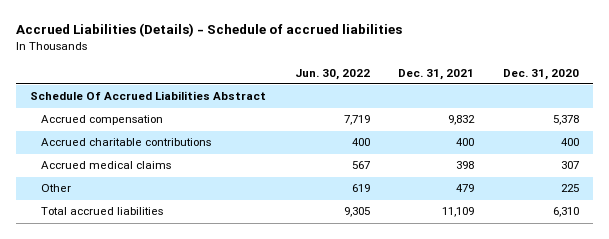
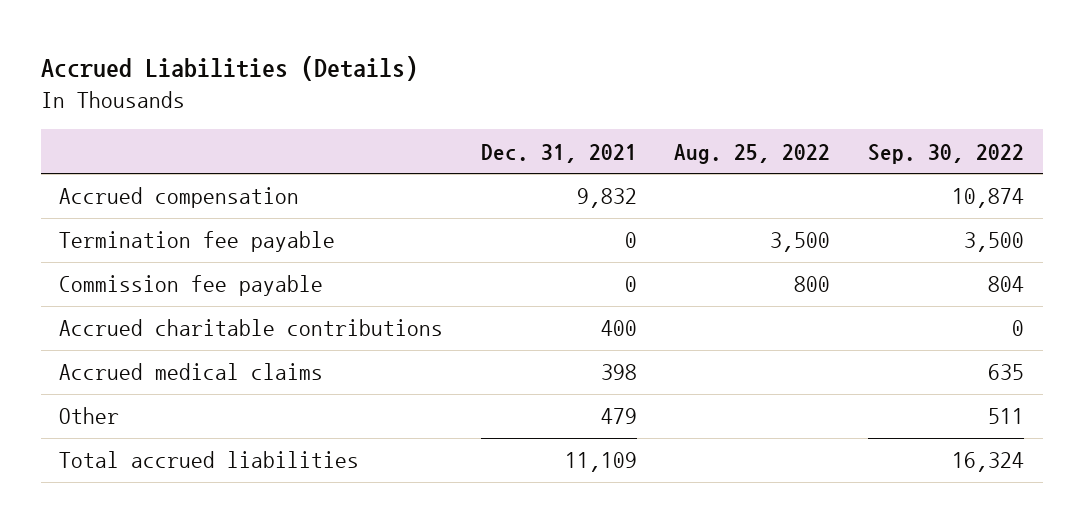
- Accrued Liabilities (Details) - Schedule of accrued liabilities
+ Accrued Liabilities (Details)
- | Jun. 30, 2022 | Dec. 31, 2021 | Dec. 31, 2020
+ | Dec. 31, 2021 | Aug. 25, 2022 | Sep. 30, 2022
- Schedule Of Accrued Liabilities Abstract
+ Termination fee payable | 0 | 3,500 | 3,500
+ Commission fee payable | 0 | 800 | 804

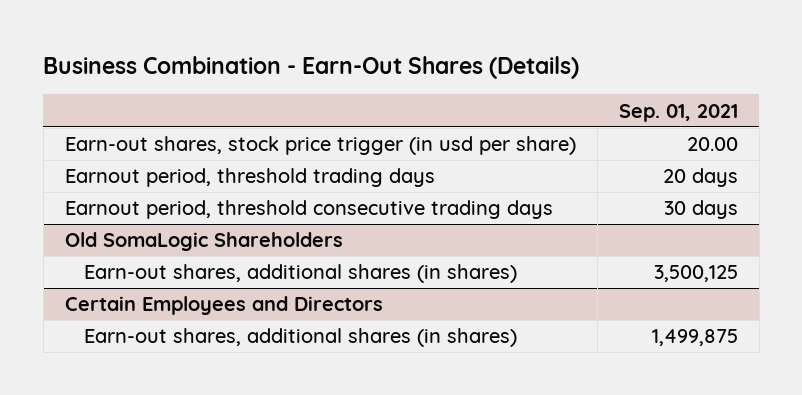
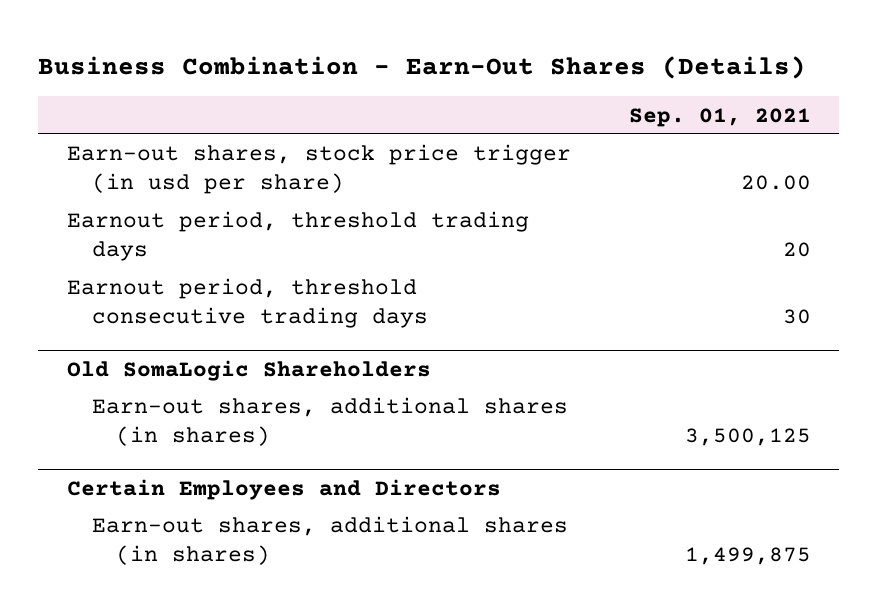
- Earnout period, threshold trading days | 20 days
- Earnout period, threshold consecutive trading days | 30 days
+ Earnout period, threshold trading days | 20
+ Earnout period, threshold consecutive trading days | 30

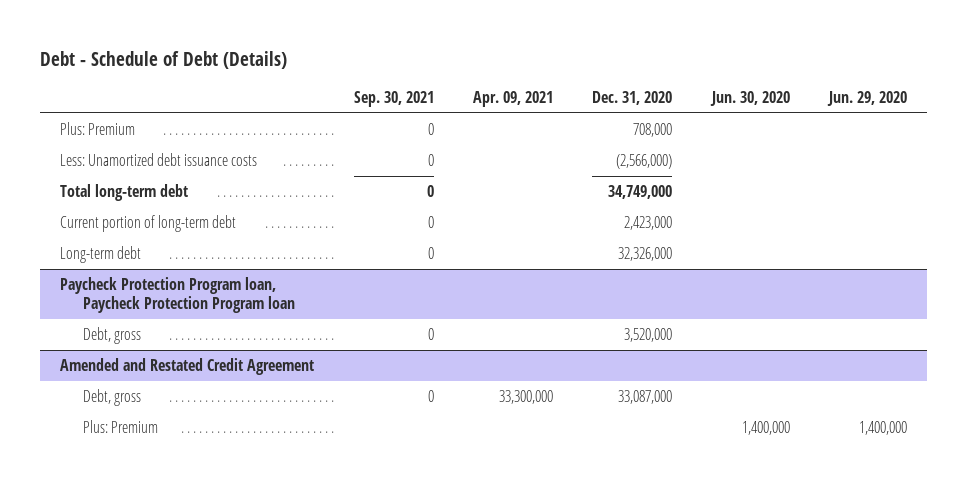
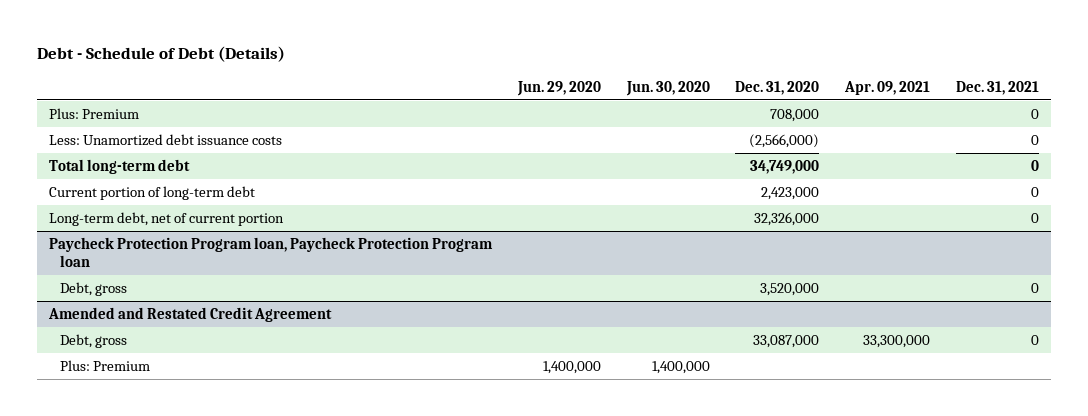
- | Sep. 30, 2021 | Apr. 09, 2021 | Dec. 31, 2020 | Jun. 30, 2020 | Jun. 29, 2020
+ | Jun. 29, 2020 | Jun. 30, 2020 | Dec. 31, 2020 | Apr. 09, 2021 | Dec. 31, 2021
- Long-term debt | 0 | | 32,326,000 | |
+ Long-term debt, net of current portion | | | 32,326,000 | | 0

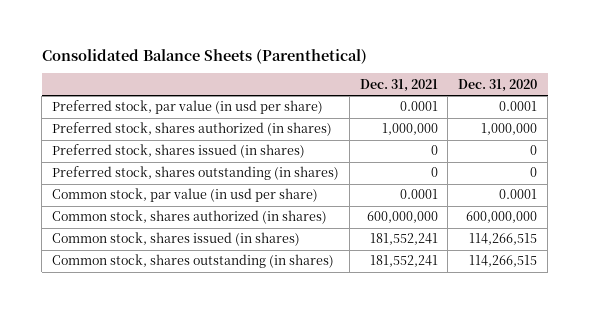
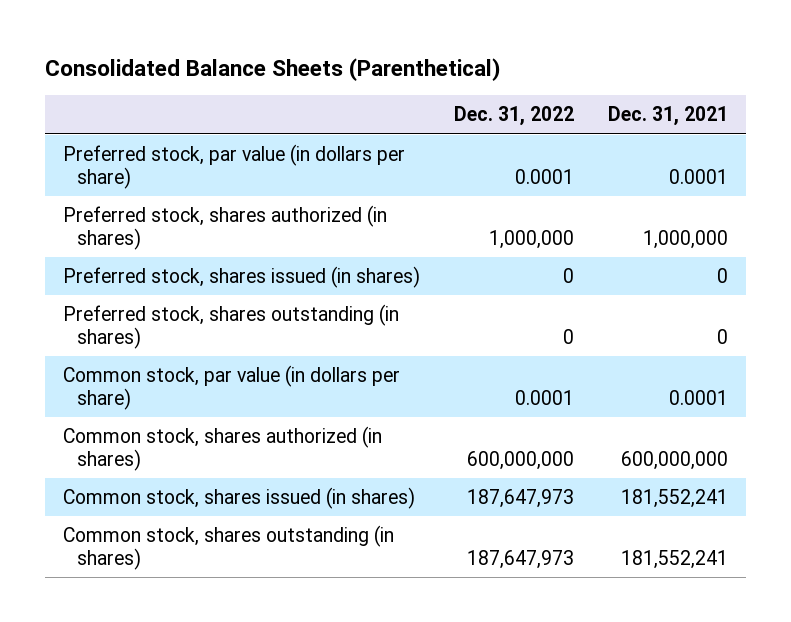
- | Dec. 31, 2021 | Dec. 31, 2020
+ | Dec. 31, 2022 | Dec. 31, 2021
- Preferred stock, par value (in usd per share) | 0.0001 | 0.0001
+ Preferred stock, par value (in dollars per share) | 0.0001 | 0.0001
- Common stock, par value (in usd per share) | 0.0001 | 0.0001
+ Common stock, par value (in dollars per share) | 0.0001 | 0.0001

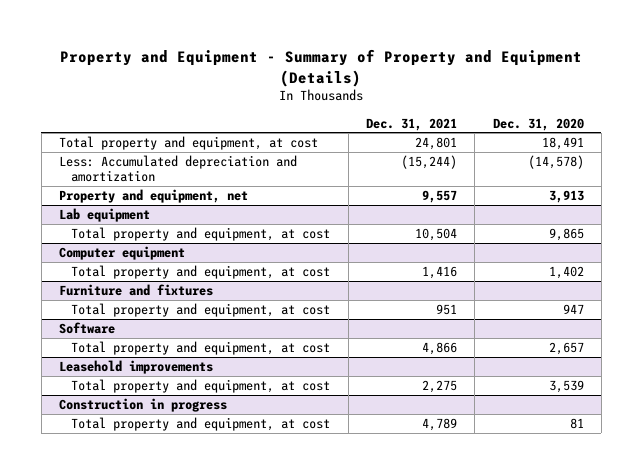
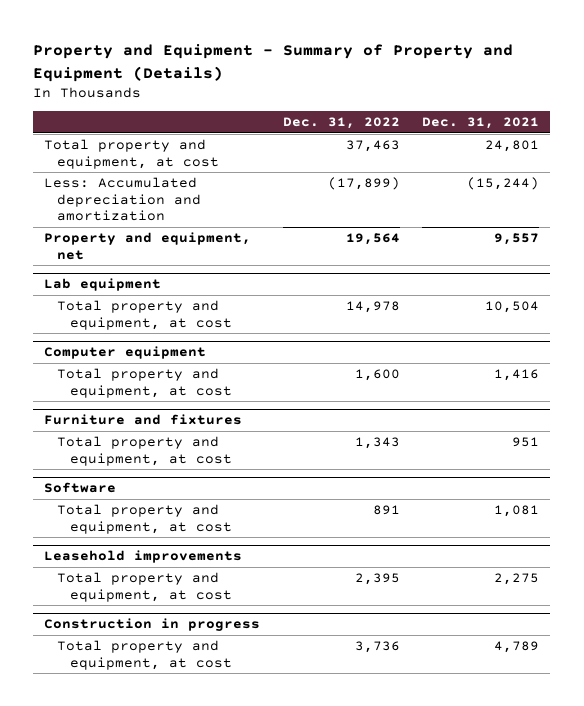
- | Dec. 31, 2021 | Dec. 31, 2020
+ | Dec. 31, 2022 | Dec. 31, 2021
@ Software
- Total property and equipment, at cost | 4,866 | 2,657
+ Total property and equipment, at cost | 891 | 1,081

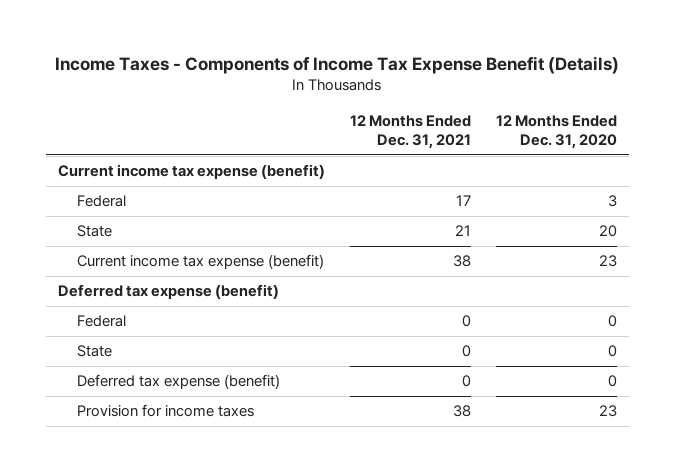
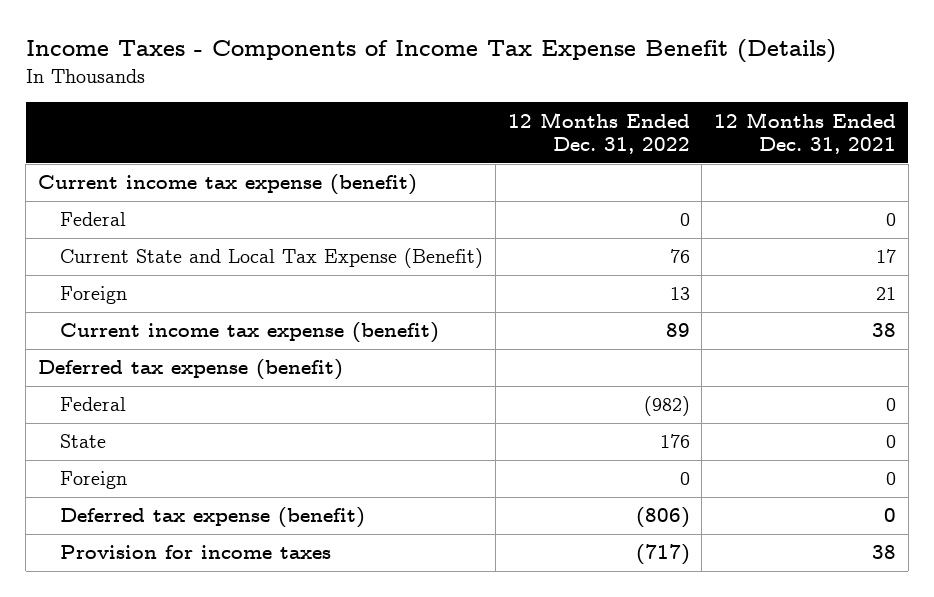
- | 12 Months Ended Dec. 31, 2021 | 12 Months Ended Dec. 31, 2020
+ | 12 Months Ended Dec. 31, 2022 | 12 Months Ended Dec. 31, 2021
- Federal | 17 | 3
- State | 21 | 20
+ Federal | 0 | 0
+ Current State and Local Tax Expense (Benefit) | 76 | 17
+ Foreign | 13 | 21
+ Foreign | 0 | 0

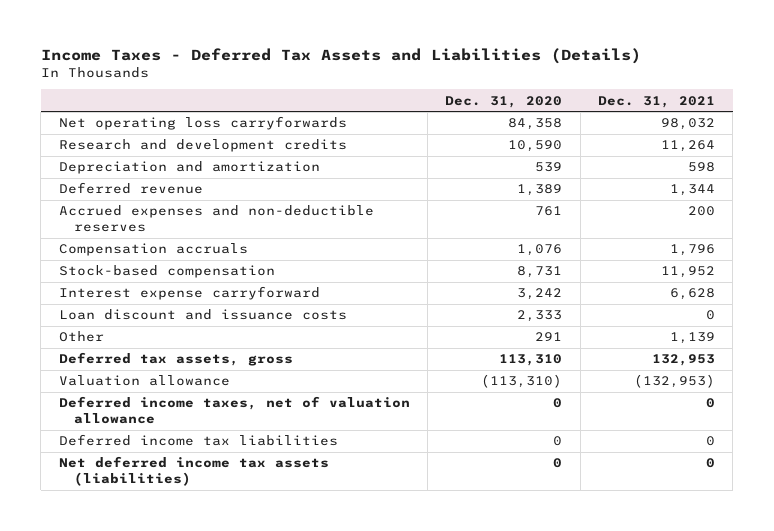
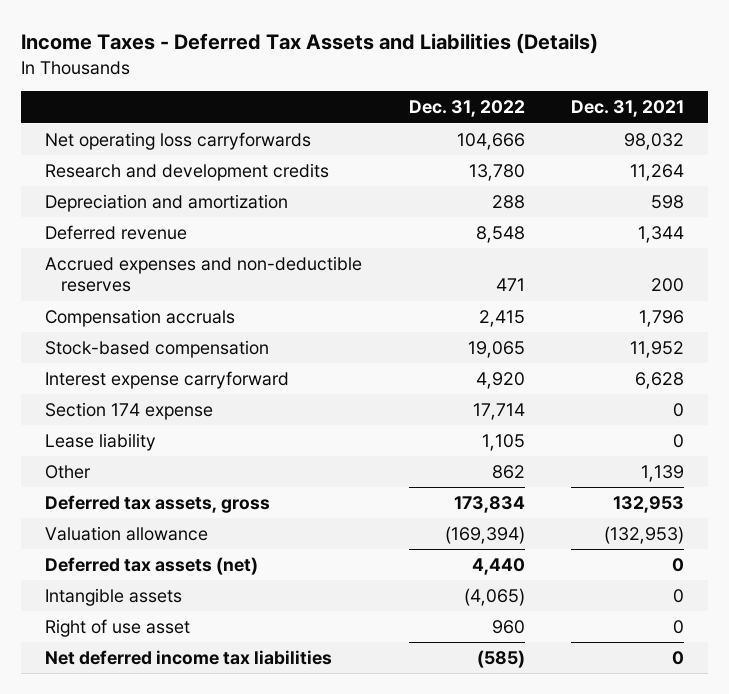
- | Dec. 31, 2020 | Dec. 31, 2021
+ | Dec. 31, 2022 | Dec. 31, 2021
- Loan discount and issuance costs | 2,333 | 0
+ Section 174 expense | 17,714 | 0
+ Lease liability | 1,105 | 0
- Deferred income taxes, net of valuation allowance | 0 | 0
- Deferred income tax liabilities | 0 | 0
- Net deferred income tax assets (liabilities) | 0 | 0
+ Deferred tax assets (net) | 4,440 | 0
+ Intangible assets | (4,065) | 0
+ Right of use asset | 960 | 0
+ Net deferred income tax liabilities | (585) | 0

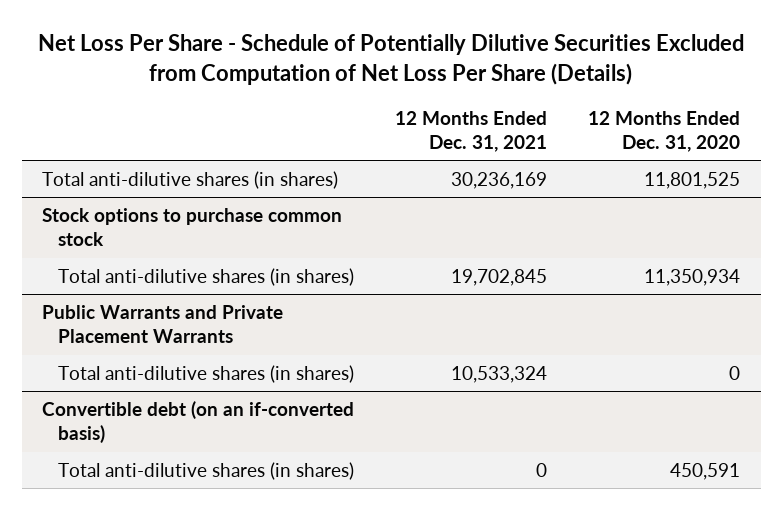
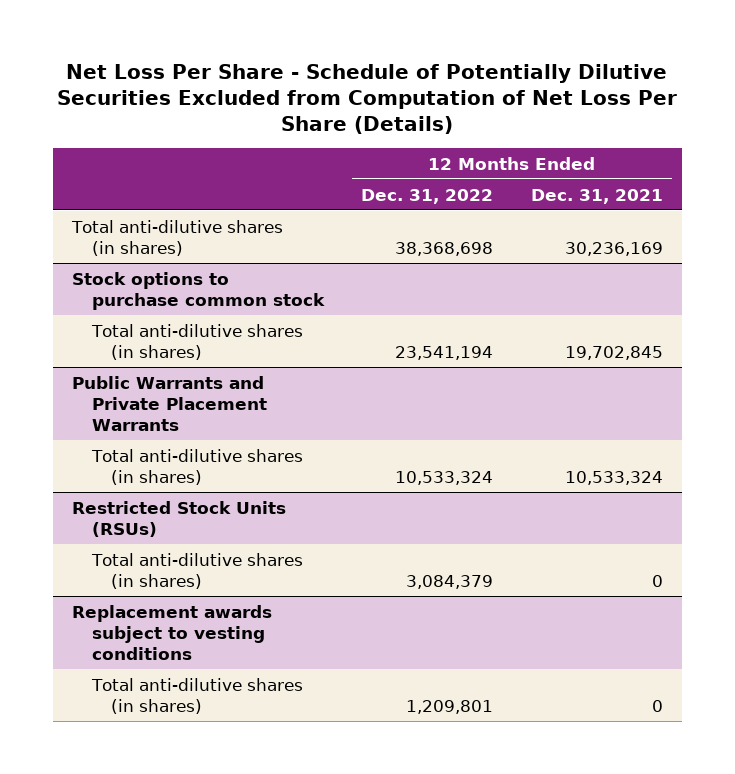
- | 12 Months Ended Dec. 31, 2021 | 12 Months Ended Dec. 31, 2020
+ | 12 Months Ended Dec. 31, 2022 | 12 Months Ended Dec. 31, 2021
- Convertible debt (on an if-converted basis)
+ Restricted Stock Units (RSUs)
+ Replacement awards subject to vesting conditions
+ Total anti-dilutive shares (in shares) | 1,209,801 | 0

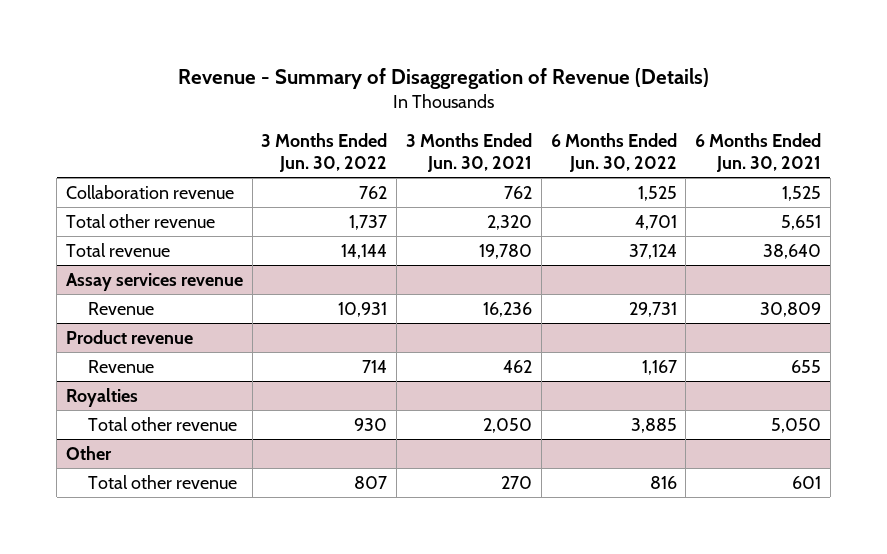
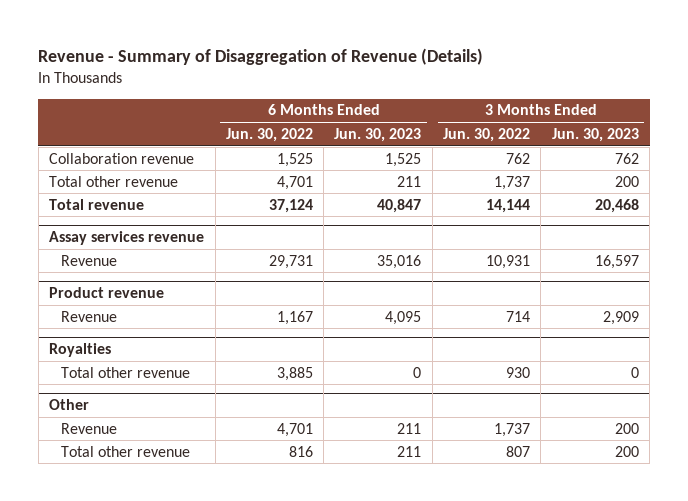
- | 3 Months Ended Jun. 30, 2022 | 3 Months Ended Jun. 30, 2021 | 6 Months Ended Jun. 30, 2022 | 6 Months Ended Jun. 30, 2021
+ | 6 Months Ended Jun. 30, 2022 | 6 Months Ended Jun. 30, 2023 | 3 Months Ended Jun. 30, 2022 | 3 Months Ended Jun. 30, 2023
@ Other
+ Revenue | 4,701 | 211 | 1,737 | 200

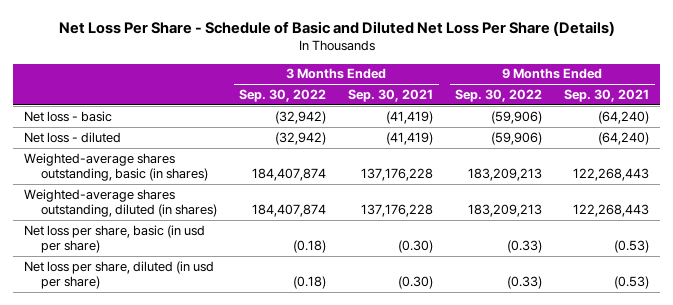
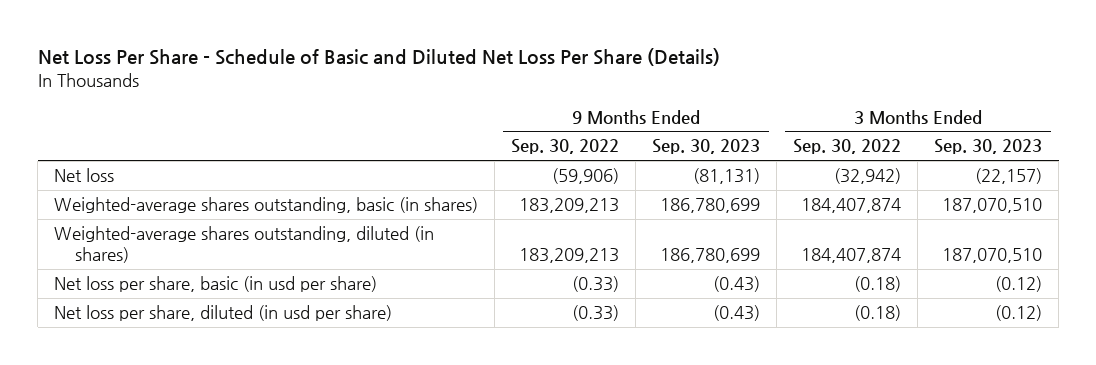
- | 3 Months Ended Sep. 30, 2022 | 3 Months Ended Sep. 30, 2021 | 9 Months Ended Sep. 30, 2022 | 9 Months Ended Sep. 30, 2021
+ | 9 Months Ended Sep. 30, 2022 | 9 Months Ended Sep. 30, 2023 | 3 Months Ended Sep. 30, 2022 | 3 Months Ended Sep. 30, 2023
- Net loss - basic | (32,942) | (41,419) | (59,906) | (64,240)
- Net loss - diluted | (32,942) | (41,419) | (59,906) | (64,240)
+ Net loss | (59,906) | (81,131) | (32,942) | (22,157)

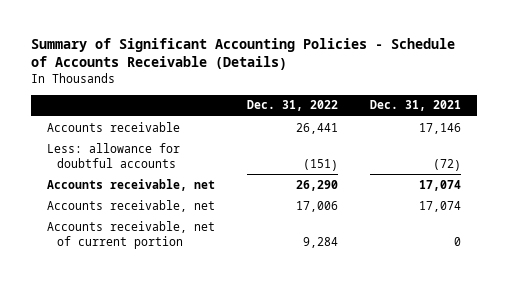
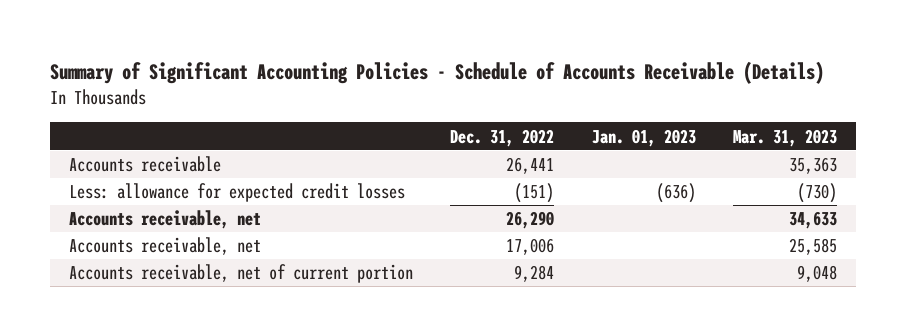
- | Dec. 31, 2022 | Dec. 31, 2021
+ | Dec. 31, 2022 | Jan. 01, 2023 | Mar. 31, 2023
- Less: allowance for doubtful accounts | (151) | (72)
+ Less: allowance for expected credit losses | (151) | (636) | (730)

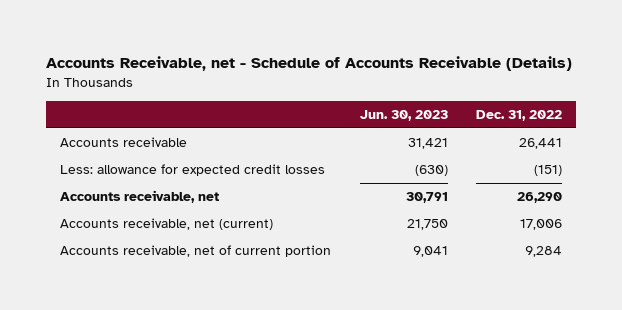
- Summary of Significant Accounting Policies - Schedule of Accounts Receivable (Details)
+ Accounts Receivable, net - Schedule of Accounts Receivable (Details)
- | Dec. 31, 2022 | Jan. 01, 2023 | Mar. 31, 2023
+ | Jun. 30, 2023 | Dec. 31, 2022
- Accounts receivable, net | 17,006 | | 25,585
+ Accounts receivable, net (current) | 21,750 | 17,006

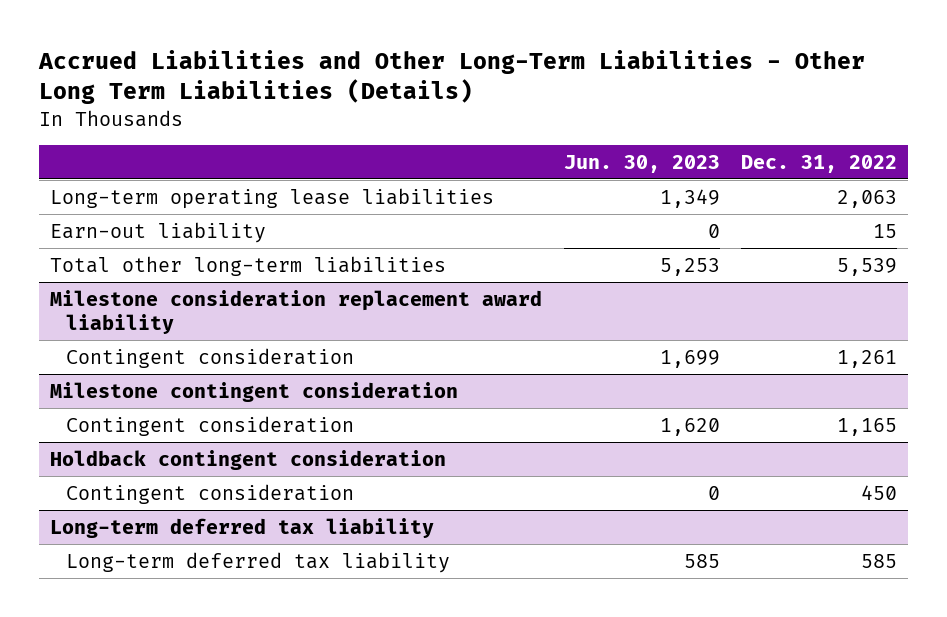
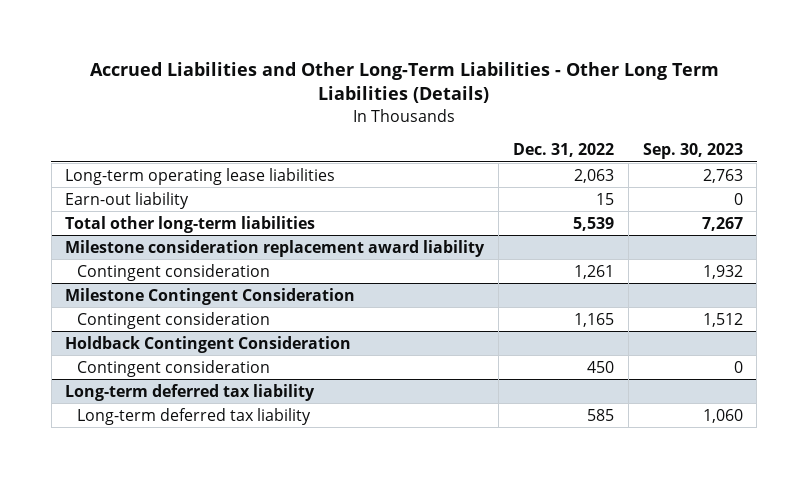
- | Jun. 30, 2023 | Dec. 31, 2022
+ | Dec. 31, 2022 | Sep. 30, 2023
- Milestone contingent consideration
+ Milestone Contingent Consideration
- Holdback contingent consideration
+ Holdback Contingent Consideration

